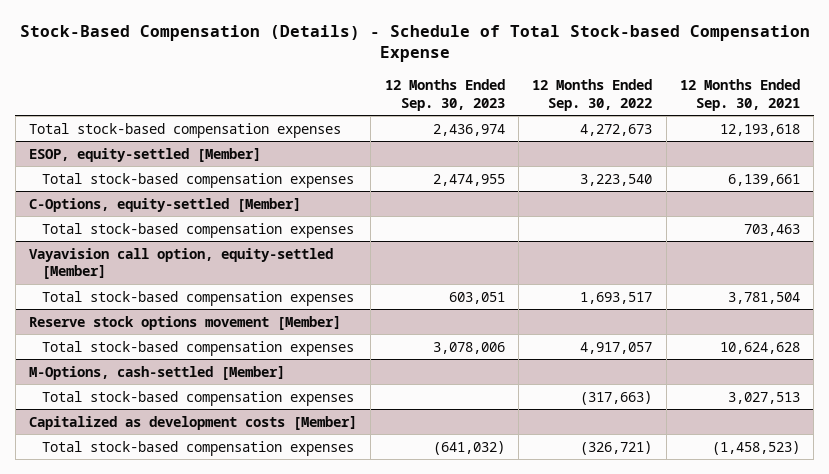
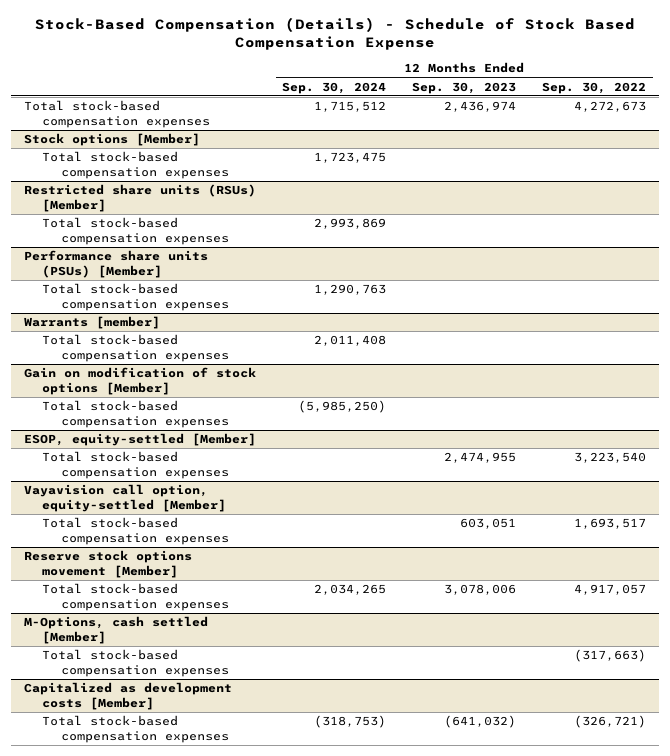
- Stock-Based Compensation (Details) - Schedule of Total Stock-based Compensation Expense
+ Stock-Based Compensation (Details) - Schedule of Stock Based Compensation Expense
- | 12 Months Ended Sep. 30, 2023 | 12 Months Ended Sep. 30, 2022 | 12 Months Ended Sep. 30, 2021
+ | 12 Months Ended Sep. 30, 2024 | 12 Months Ended Sep. 30, 2023 | 12 Months Ended Sep. 30, 2022
+ Stock options [Member]
+ Total stock-based compensation expenses | 1,723,475 | |
+ Restricted share units (RSUs) [Member]
+ Total stock-based compensation expenses | 2,993,869 | |
+ Performance share units (PSUs) [Member]
+ Total stock-based compensation expenses | 1,290,763 | |
+ Warrants [member]
+ Total stock-based compensation expenses | 2,011,408 | |
+ Gain on modification of stock options [Member]
+ Total stock-based compensation expenses | (5,985,250) | |
- C-Options, equity-settled [Member]
- Total stock-based compensation expenses | | | 703,463
- M-Options, cash-settled [Member]
+ M-Options, cash settled [Member]

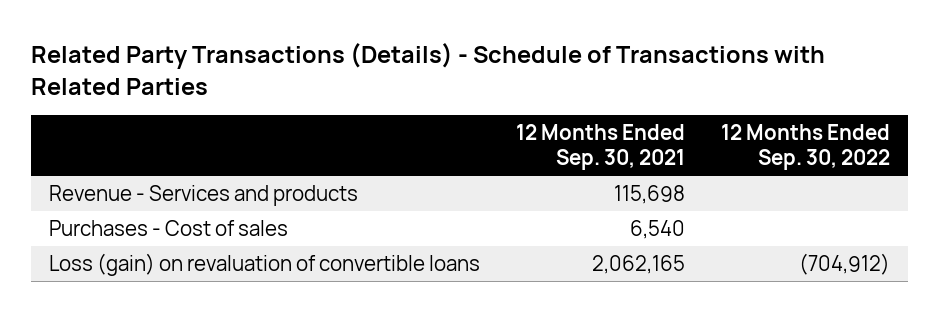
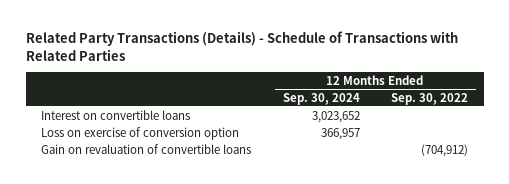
- | 12 Months Ended Sep. 30, 2021 | 12 Months Ended Sep. 30, 2022
+ | 12 Months Ended Sep. 30, 2024 | 12 Months Ended Sep. 30, 2022
- Revenue - Services and products | 115,698 |
- Purchases - Cost of sales | 6,540 |
- Loss (gain) on revaluation of convertible loans | 2,062,165 | (704,912)
+ Interest on convertible loans | 3,023,652 |
+ Loss on exercise of conversion option | 366,957 |
+ Gain on revaluation of convertible loans | | (704,912)

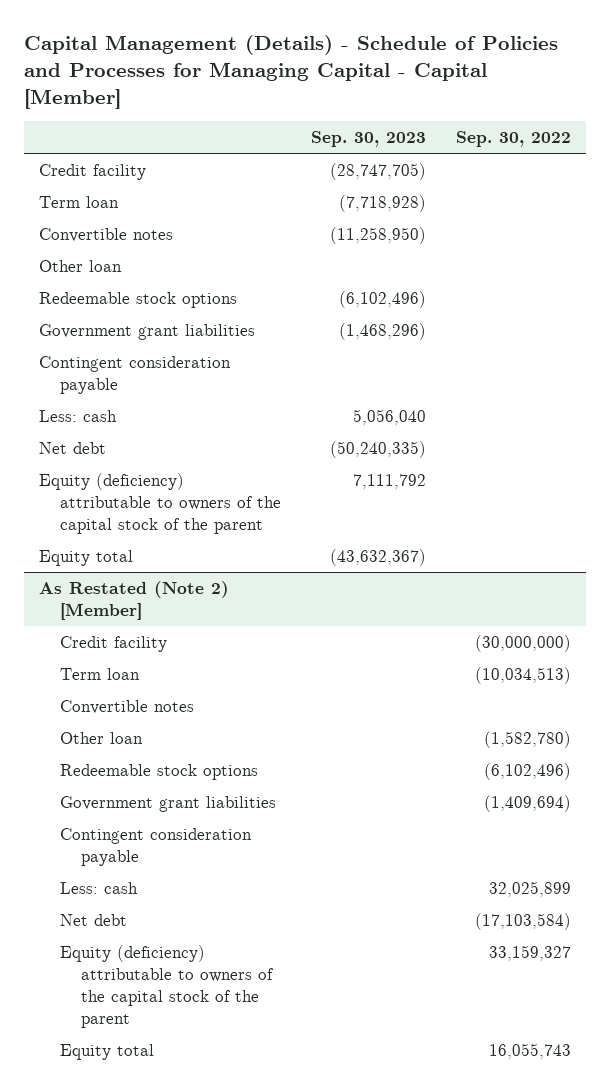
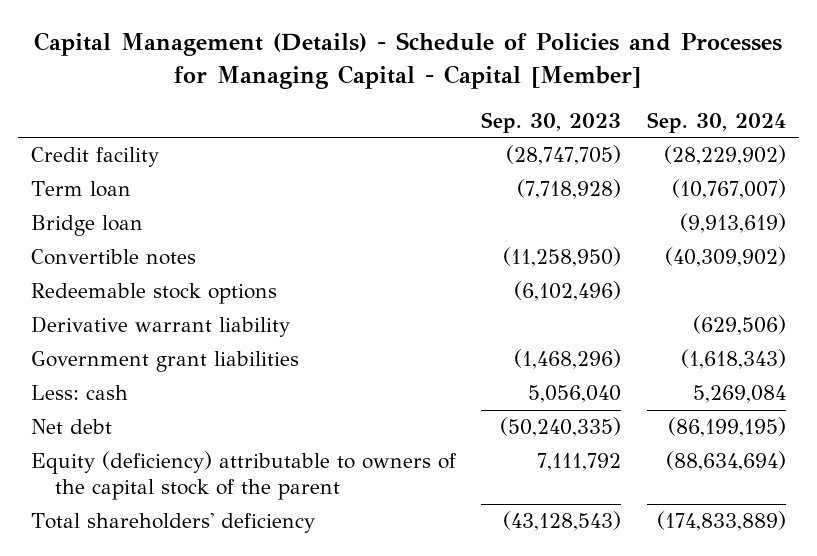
- | Sep. 30, 2023 | Sep. 30, 2022
+ | Sep. 30, 2023 | Sep. 30, 2024
+ Bridge loan | | (9,913,619)
- Other loan
+ Derivative warrant liability | | (629,506)
- Contingent consideration payable
- Equity total | (43,632,367) |
- As Restated (Note 2) [Member]
- Credit facility | | (30,000,000)
- Term loan | | (10,034,513)
- Convertible notes
- Other loan | | (1,582,780)
- Redeemable stock options | | (6,102,496)
- Government grant liabilities | | (1,409,694)
- Contingent consideration payable
- Less: cash | | 32,025,899
- Net debt | | (17,103,584)
- Equity (deficiency) attributable to owners of the capital stock of the parent | | 33,159,327
- Equity total | | 16,055,743
+ Total shareholders' deficiency | (43,128,543) | (174,833,889)

